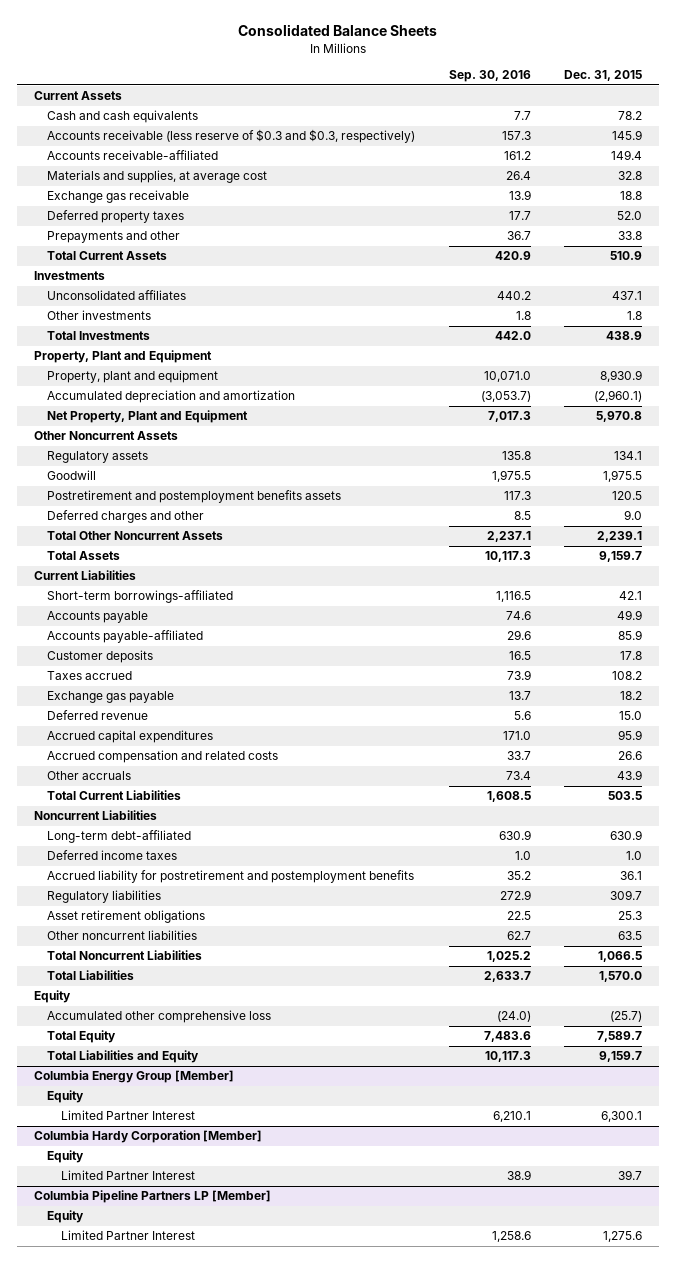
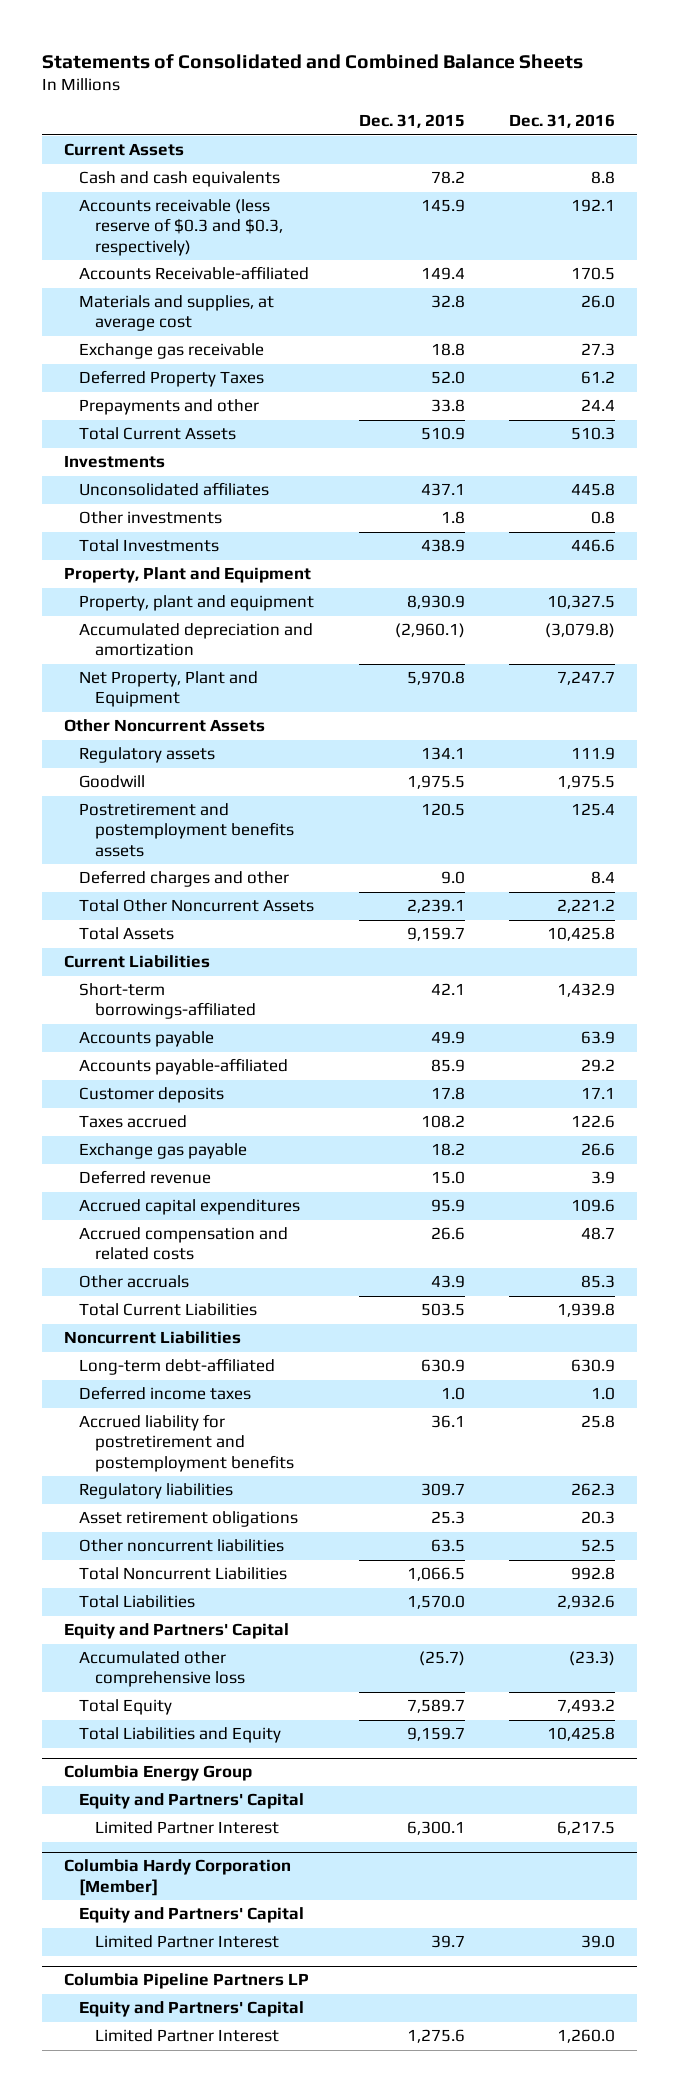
- Consolidated Balance Sheets
+ Statements of Consolidated and Combined Balance Sheets
- | Sep. 30, 2016 | Dec. 31, 2015
+ | Dec. 31, 2015 | Dec. 31, 2016
- Accounts receivable-affiliated | 161.2 | 149.4
+ Accounts Receivable-affiliated | 149.4 | 170.5
- Deferred property taxes | 17.7 | 52.0
+ Deferred Property Taxes | 52.0 | 61.2
- Equity
+ Equity and Partners' Capital
- Columbia Energy Group [Member]
- Equity
+ Columbia Energy Group
+ Equity and Partners' Capital
@ Columbia Hardy Corporation [Member]
- Equity
+ Equity and Partners' Capital
- Columbia Pipeline Partners LP [Member]
- Equity
+ Columbia Pipeline Partners LP
+ Equity and Partners' Capital

